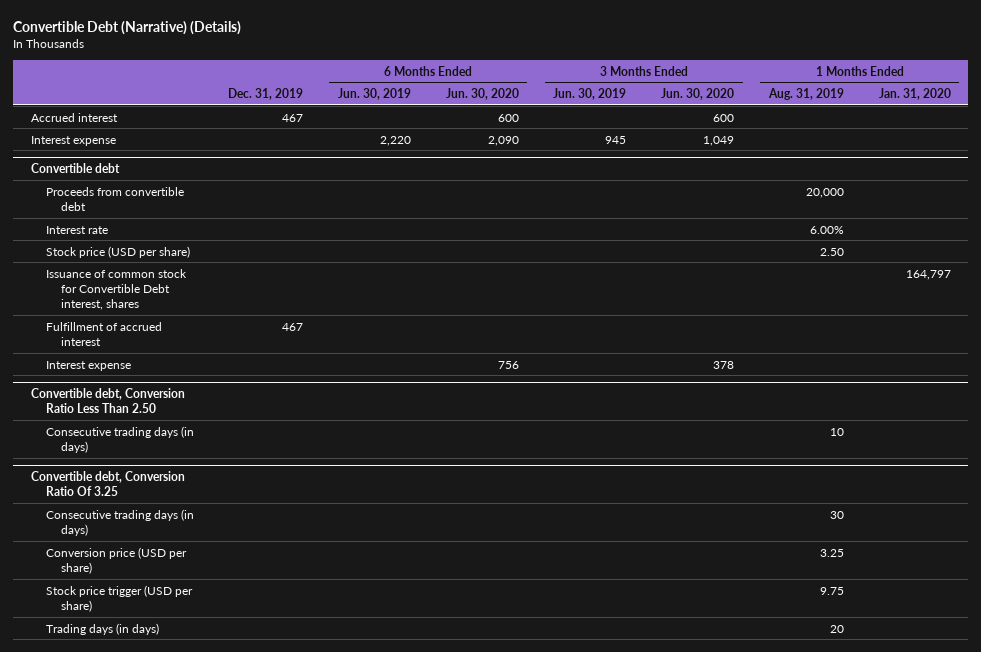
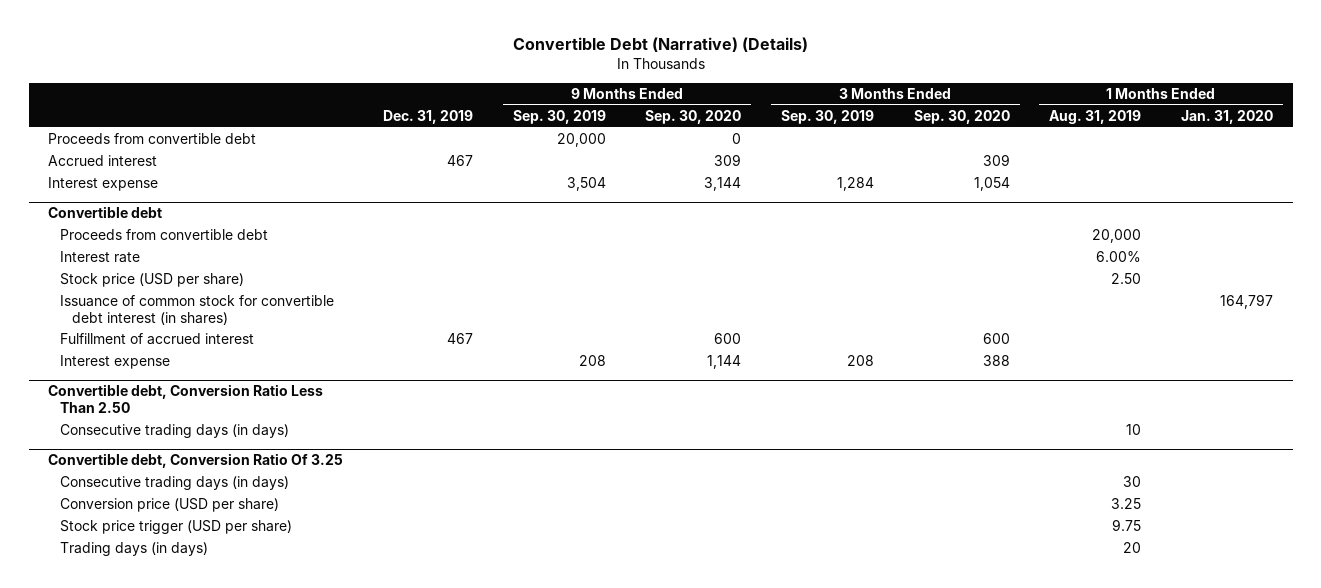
- | Dec. 31, 2019 | 6 Months Ended Jun. 30, 2019 | 6 Months Ended Jun. 30, 2020 | 3 Months Ended Jun. 30, 2019 | 3 Months Ended Jun. 30, 2020 | 1 Months Ended Aug. 31, 2019 | 1 Months Ended Jan. 31, 2020
+ | Dec. 31, 2019 | 9 Months Ended Sep. 30, 2019 | 9 Months Ended Sep. 30, 2020 | 3 Months Ended Sep. 30, 2019 | 3 Months Ended Sep. 30, 2020 | 1 Months Ended Aug. 31, 2019 | 1 Months Ended Jan. 31, 2020
+ Proceeds from convertible debt | | 20,000 | 0 | | | |
@ Convertible debt
- Issuance of common stock for Convertible Debt interest, shares | | | | | | | 164,797
+ Issuance of common stock for convertible debt interest (in shares) | | | | | | | 164,797

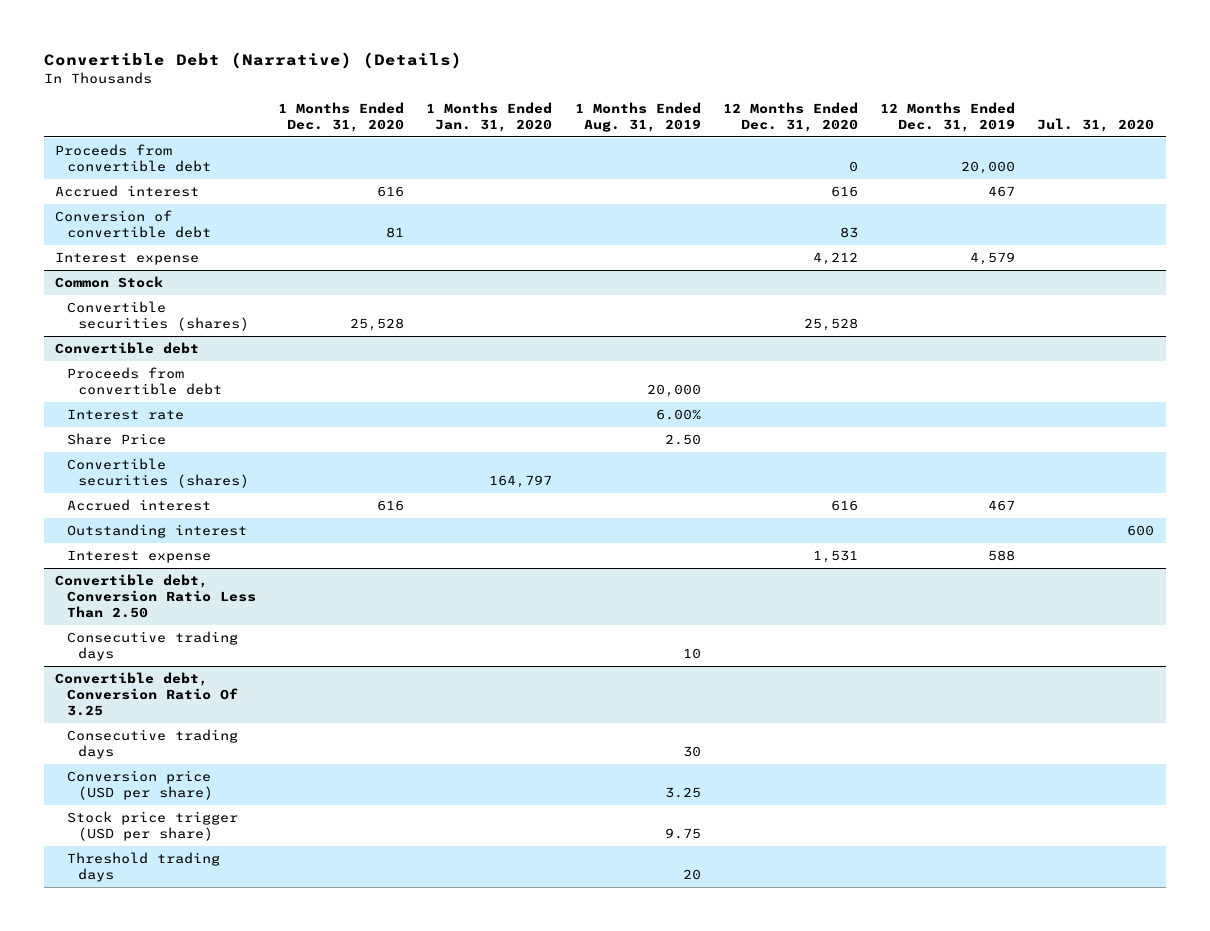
- | Dec. 31, 2019 | 9 Months Ended Sep. 30, 2019 | 9 Months Ended Sep. 30, 2020 | 3 Months Ended Sep. 30, 2019 | 3 Months Ended Sep. 30, 2020 | 1 Months Ended Aug. 31, 2019 | 1 Months Ended Jan. 31, 2020
+ | 1 Months Ended Dec. 31, 2020 | 1 Months Ended Jan. 31, 2020 | 1 Months Ended Aug. 31, 2019 | 12 Months Ended Dec. 31, 2020 | 12 Months Ended Dec. 31, 2019 | Jul. 31, 2020
+ Conversion of convertible debt | 81 | | | 83 | |
+ Common Stock
+ Convertible securities (shares) | 25,528 | | | 25,528 | |
@ Convertible debt
- Stock price (USD per share) | | | | | | 2.50 |
- Issuance of common stock for convertible debt interest (in shares) | | | | | | | 164,797
- Fulfillment of accrued interest | 467 | | 600 | | 600 | |
+ Share Price | | | 2.50 | | |
+ Convertible securities (shares) | | 164,797 | | | |
+ Accrued interest | 616 | | | 616 | 467 |
+ Outstanding interest | | | | | | 600
@ Convertible debt, Conversion Ratio Less Than 2.50
- Consecutive trading days (in days) | | | | | | 10 |
+ Consecutive trading days | | | 10 | | |
@ Convertible debt, Conversion Ratio Of 3.25
- Consecutive trading days (in days) | | | | | | 30 |
+ Consecutive trading days | | | 30 | | |
- Trading days (in days) | | | | | | 20 |
+ Threshold trading days | | | 20 | | |

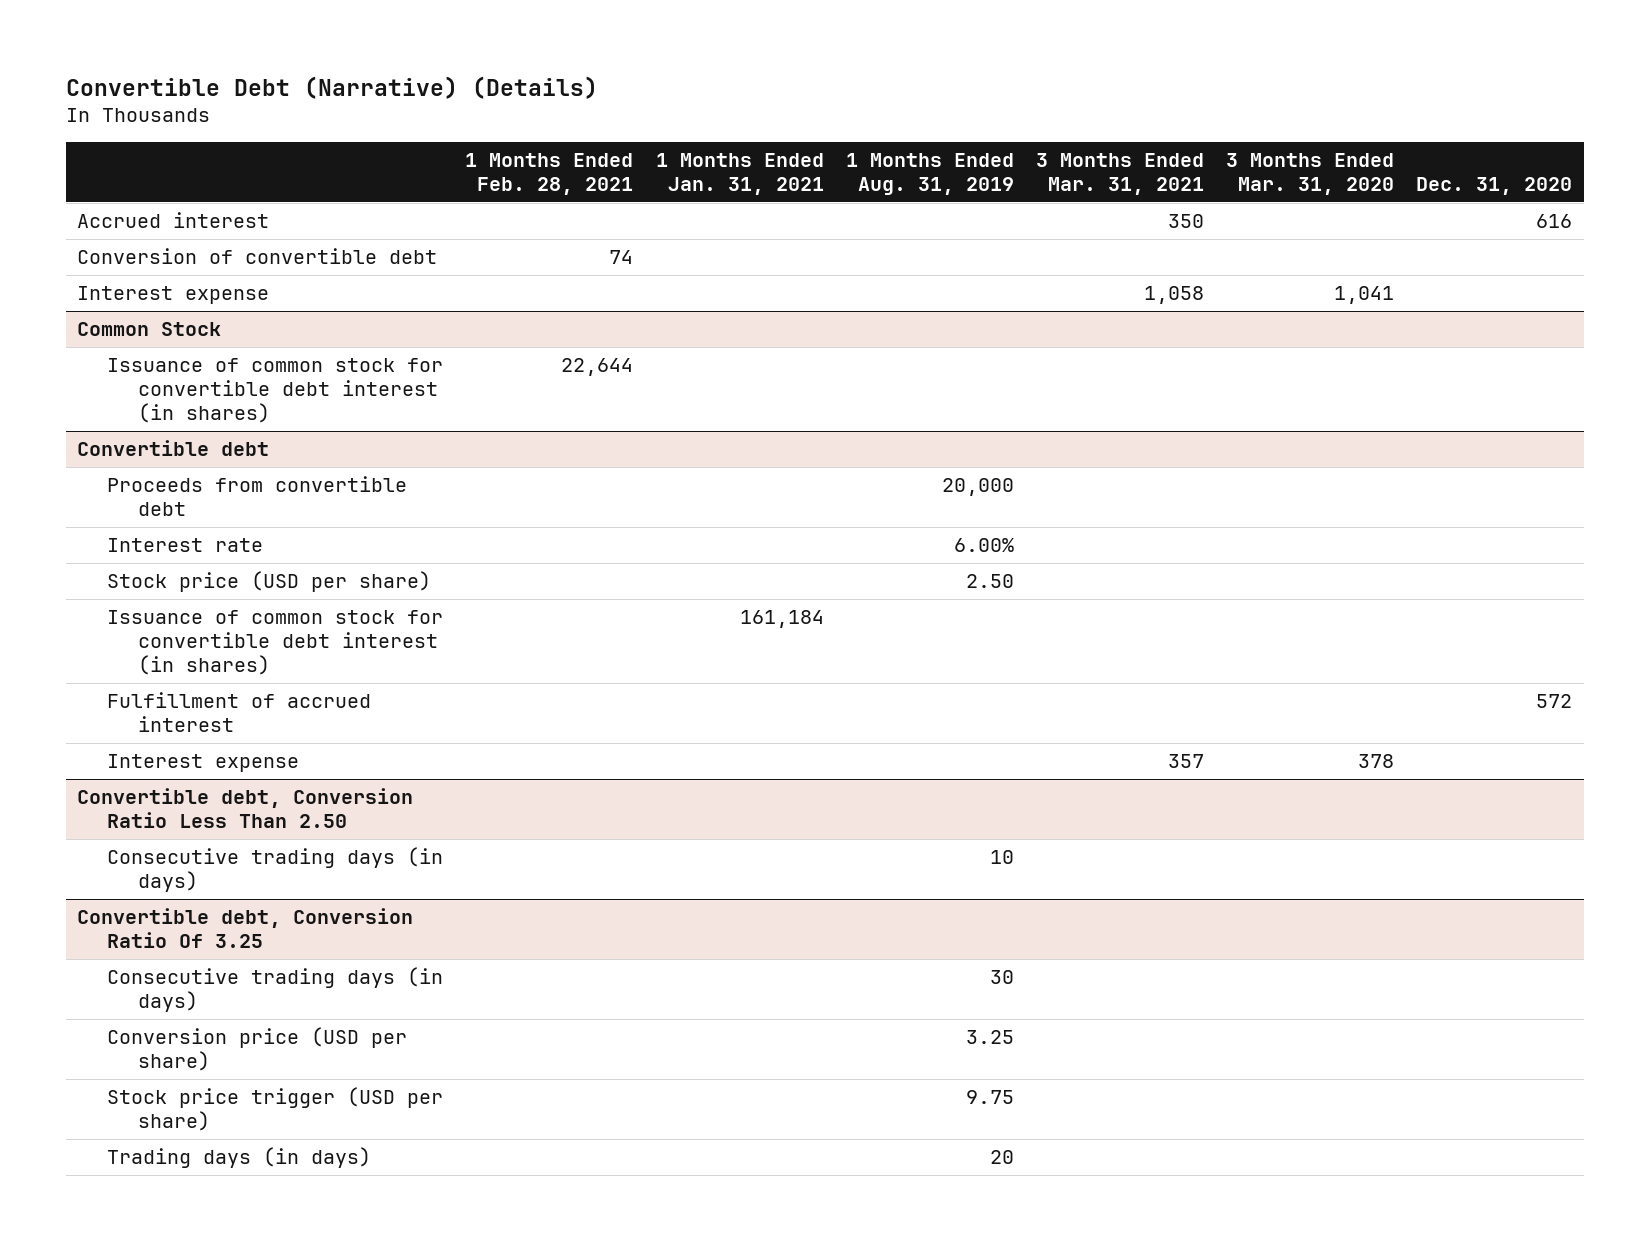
- | 1 Months Ended Dec. 31, 2020 | 1 Months Ended Jan. 31, 2020 | 1 Months Ended Aug. 31, 2019 | 12 Months Ended Dec. 31, 2020 | 12 Months Ended Dec. 31, 2019 | Jul. 31, 2020
+ | 1 Months Ended Feb. 28, 2021 | 1 Months Ended Jan. 31, 2021 | 1 Months Ended Aug. 31, 2019 | 3 Months Ended Mar. 31, 2021 | 3 Months Ended Mar. 31, 2020 | Dec. 31, 2020
- Proceeds from convertible debt | | | | 0 | 20,000 |
@ Common Stock
- Convertible securities (shares) | 25,528 | | | 25,528 | |
+ Issuance of common stock for convertible debt interest (in shares) | 22,644 | | | | |
@ Convertible debt
- Share Price | | | 2.50 | | |
- Convertible securities (shares) | | 164,797 | | | |
- Accrued interest | 616 | | | 616 | 467 |
- Outstanding interest | | | | | | 600
+ Stock price (USD per share) | | | 2.50 | | |
+ Issuance of common stock for convertible debt interest (in shares) | | 161,184 | | | |
+ Fulfillment of accrued interest | | | | | | 572
@ Convertible debt, Conversion Ratio Less Than 2.50
- Consecutive trading days | | | 10 | | |
+ Consecutive trading days (in days) | | | 10 | | |
@ Convertible debt, Conversion Ratio Of 3.25
- Consecutive trading days | | | 30 | | |
+ Consecutive trading days (in days) | | | 30 | | |
- Threshold trading days | | | 20 | | |
+ Trading days (in days) | | | 20 | | |

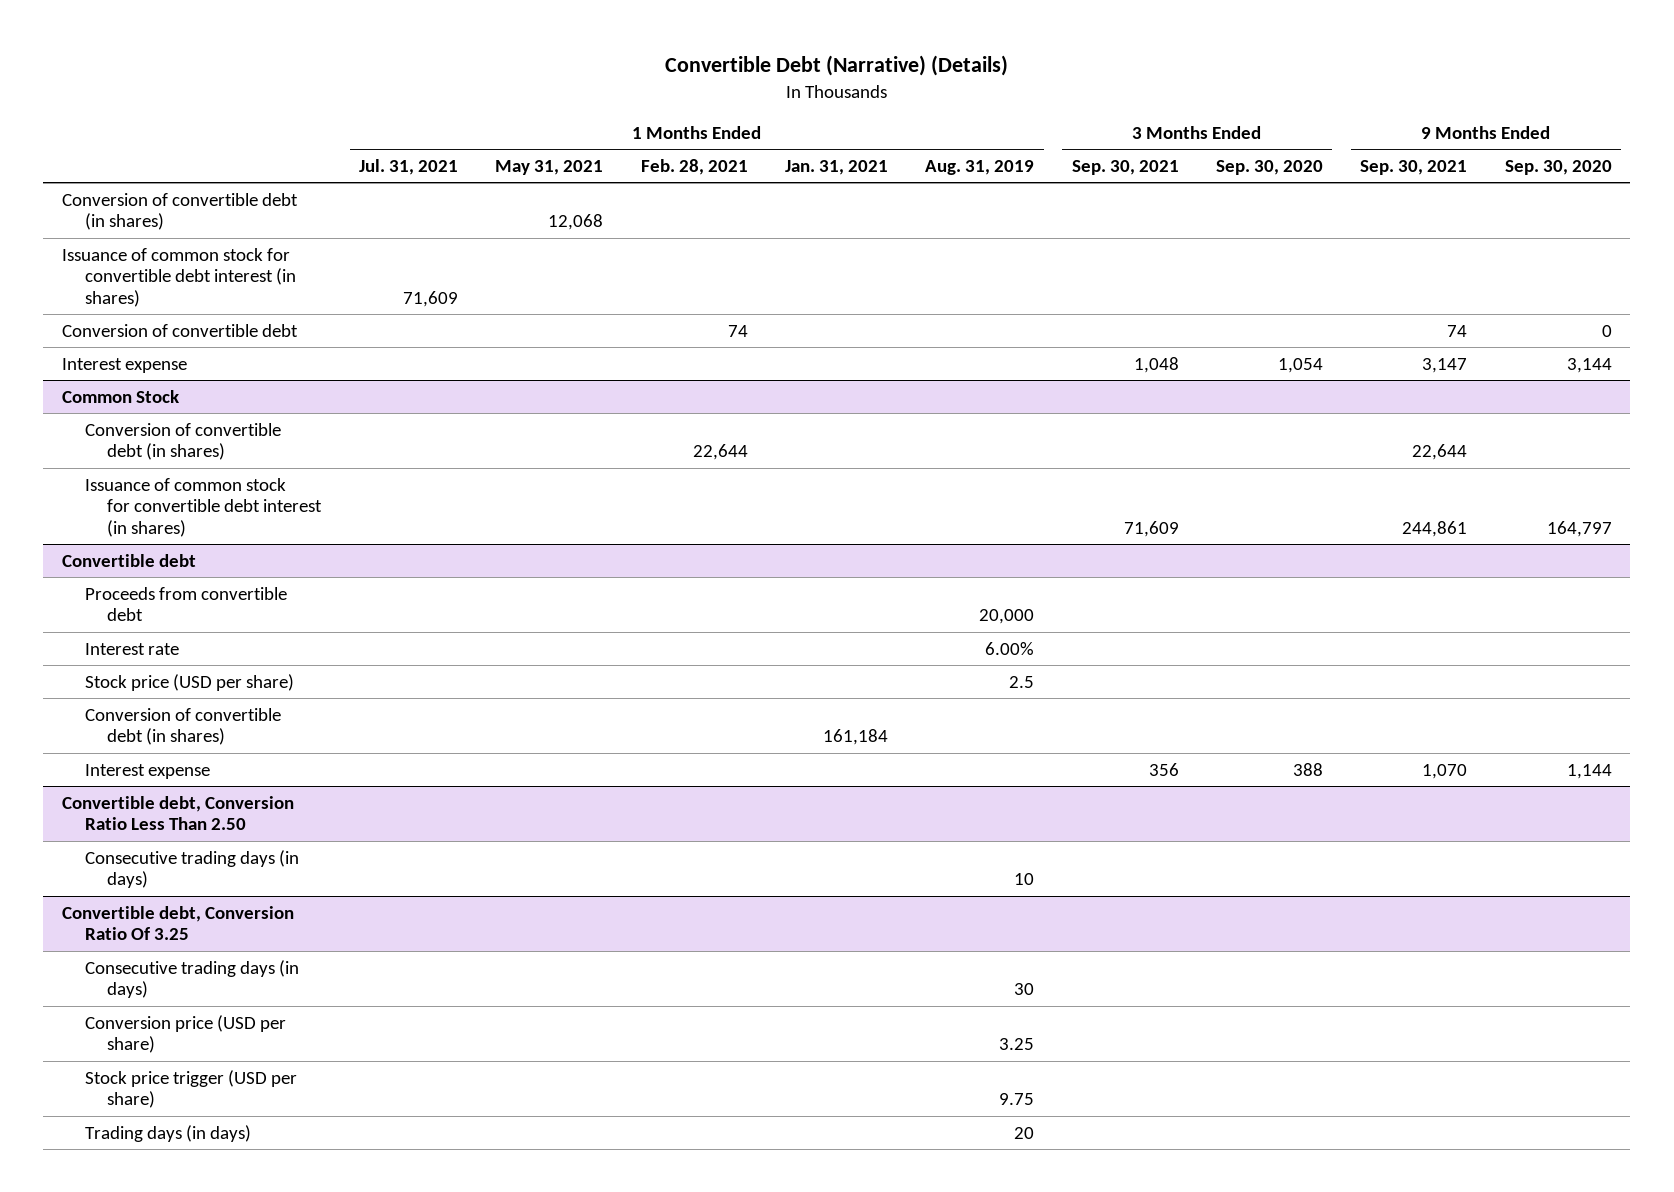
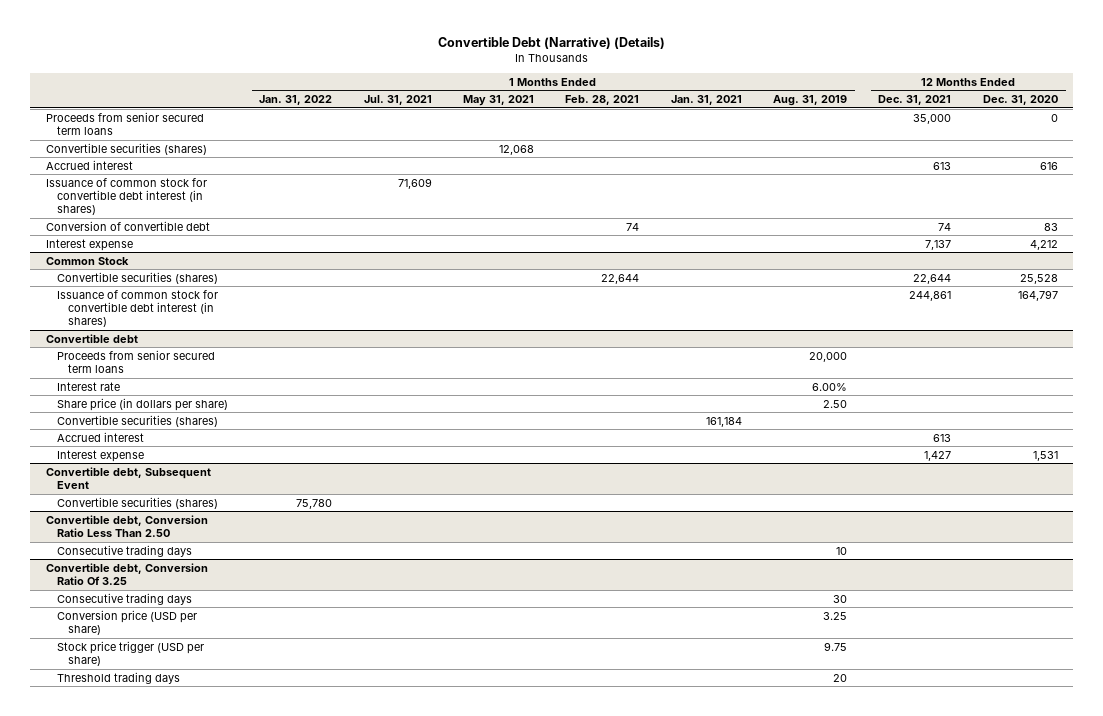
- | 1 Months Ended Jul. 31, 2021 | 1 Months Ended May 31, 2021 | 1 Months Ended Feb. 28, 2021 | 1 Months Ended Jan. 31, 2021 | 1 Months Ended Aug. 31, 2019 | 3 Months Ended Sep. 30, 2021 | 3 Months Ended Sep. 30, 2020 | 9 Months Ended Sep. 30, 2021 | 9 Months Ended Sep. 30, 2020
+ | 1 Months Ended Jan. 31, 2022 | 1 Months Ended Jul. 31, 2021 | 1 Months Ended May 31, 2021 | 1 Months Ended Feb. 28, 2021 | 1 Months Ended Jan. 31, 2021 | 1 Months Ended Aug. 31, 2019 | 12 Months Ended Dec. 31, 2021 | 12 Months Ended Dec. 31, 2020
- Conversion of convertible debt (in shares) | | 12,068 | | | | | | |
+ Proceeds from senior secured term loans | | | | | | | 35,000 | 0
+ Convertible securities (shares) | | | 12,068 | | | | |
+ Accrued interest | | | | | | | 613 | 616
@ Common Stock
- Conversion of convertible debt (in shares) | | | 22,644 | | | | | 22,644 |
+ Convertible securities (shares) | | | | 22,644 | | | 22,644 | 25,528
@ Convertible debt
- Proceeds from convertible debt | | | | | 20,000 | | | |
+ Proceeds from senior secured term loans | | | | | | 20,000 | |
- Stock price (USD per share) | | | | | 2.5 | | | |
- Conversion of convertible debt (in shares) | | | | 161,184 | | | | |
+ Share price (in dollars per share) | | | | | | 2.50 | |
+ Convertible securities (shares) | | | | | 161,184 | | |
+ Accrued interest | | | | | | | 613 |
+ Convertible debt, Subsequent Event
+ Convertible securities (shares) | 75,780 | | | | | | |
@ Convertible debt, Conversion Ratio Less Than 2.50
- Consecutive trading days (in days) | | | | | 10 | | | |
+ Consecutive trading days | | | | | | 10 | |
@ Convertible debt, Conversion Ratio Of 3.25
- Consecutive trading days (in days) | | | | | 30 | | | |
+ Consecutive trading days | | | | | | 30 | |
- Trading days (in days) | | | | | 20 | | | |
+ Threshold trading days | | | | | | 20 | |

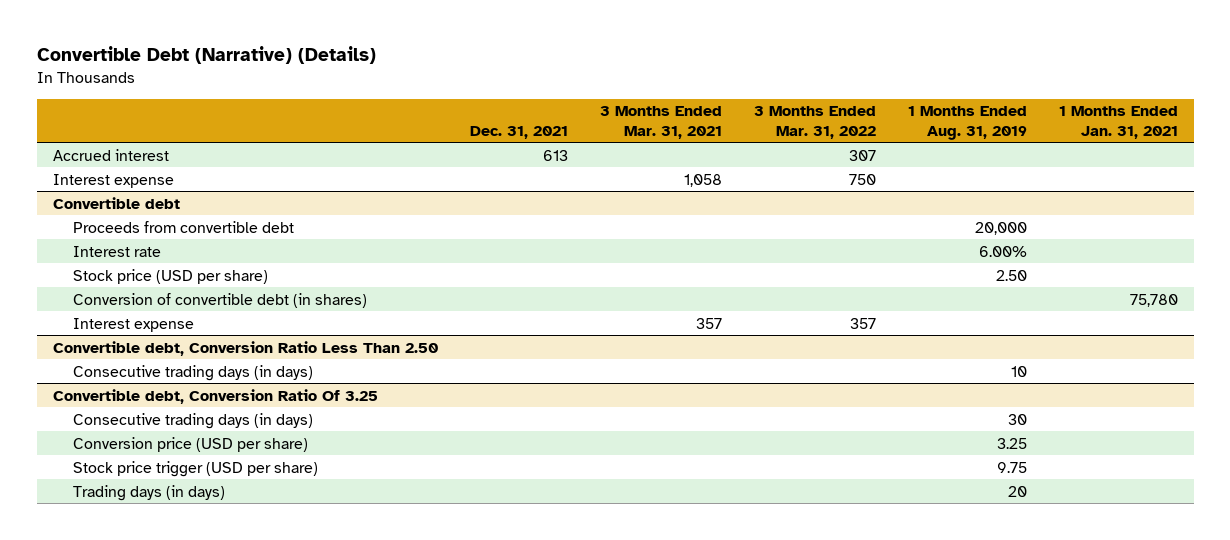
- | 1 Months Ended Jan. 31, 2022 | 1 Months Ended Jul. 31, 2021 | 1 Months Ended May 31, 2021 | 1 Months Ended Feb. 28, 2021 | 1 Months Ended Jan. 31, 2021 | 1 Months Ended Aug. 31, 2019 | 12 Months Ended Dec. 31, 2021 | 12 Months Ended Dec. 31, 2020
+ | Dec. 31, 2021 | 3 Months Ended Mar. 31, 2021 | 3 Months Ended Mar. 31, 2022 | 1 Months Ended Aug. 31, 2019 | 1 Months Ended Jan. 31, 2021
- Proceeds from senior secured term loans | | | | | | | 35,000 | 0
- Convertible securities (shares) | | | 12,068 | | | | |
- Issuance of common stock for convertible debt interest (in shares) | | 71,609 | | | | | |
- Conversion of convertible debt | | | | 74 | | | 74 | 83
- Common Stock
- Convertible securities (shares) | | | | 22,644 | | | 22,644 | 25,528
- Issuance of common stock for convertible debt interest (in shares) | | | | | | | 244,861 | 164,797
@ Convertible debt
- Proceeds from senior secured term loans | | | | | | 20,000 | |
+ Proceeds from convertible debt | | | | 20,000 |
- Share price (in dollars per share) | | | | | | 2.50 | |
- Convertible securities (shares) | | | | | 161,184 | | |
- Accrued interest | | | | | | | 613 |
+ Stock price (USD per share) | | | | 2.50 |
+ Conversion of convertible debt (in shares) | | | | | 75,780
- Convertible debt, Subsequent Event
- Convertible securities (shares) | 75,780 | | | | | | |
@ Convertible debt, Conversion Ratio Less Than 2.50
- Consecutive trading days | | | | | | 10 | |
+ Consecutive trading days (in days) | | | | 10 |
@ Convertible debt, Conversion Ratio Of 3.25
- Consecutive trading days | | | | | | 30 | |
+ Consecutive trading days (in days) | | | | 30 |
- Threshold trading days | | | | | | 20 | |
+ Trading days (in days) | | | | 20 |

